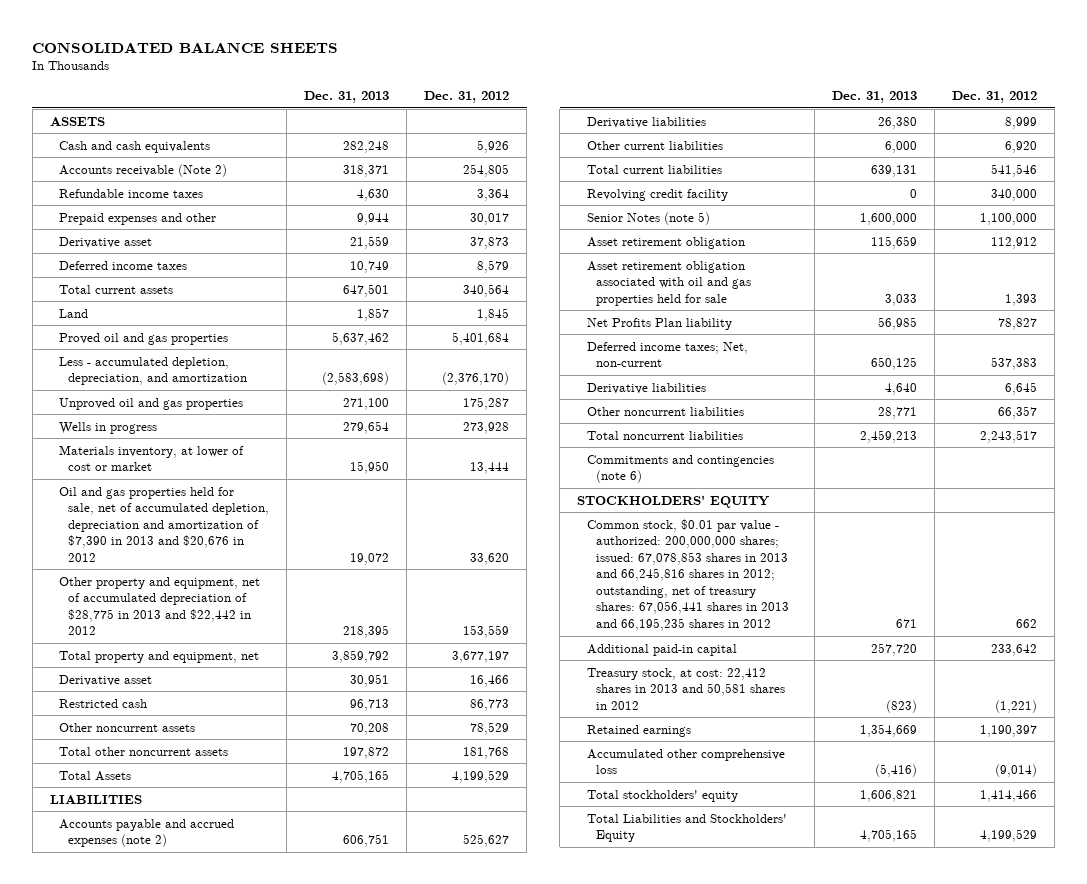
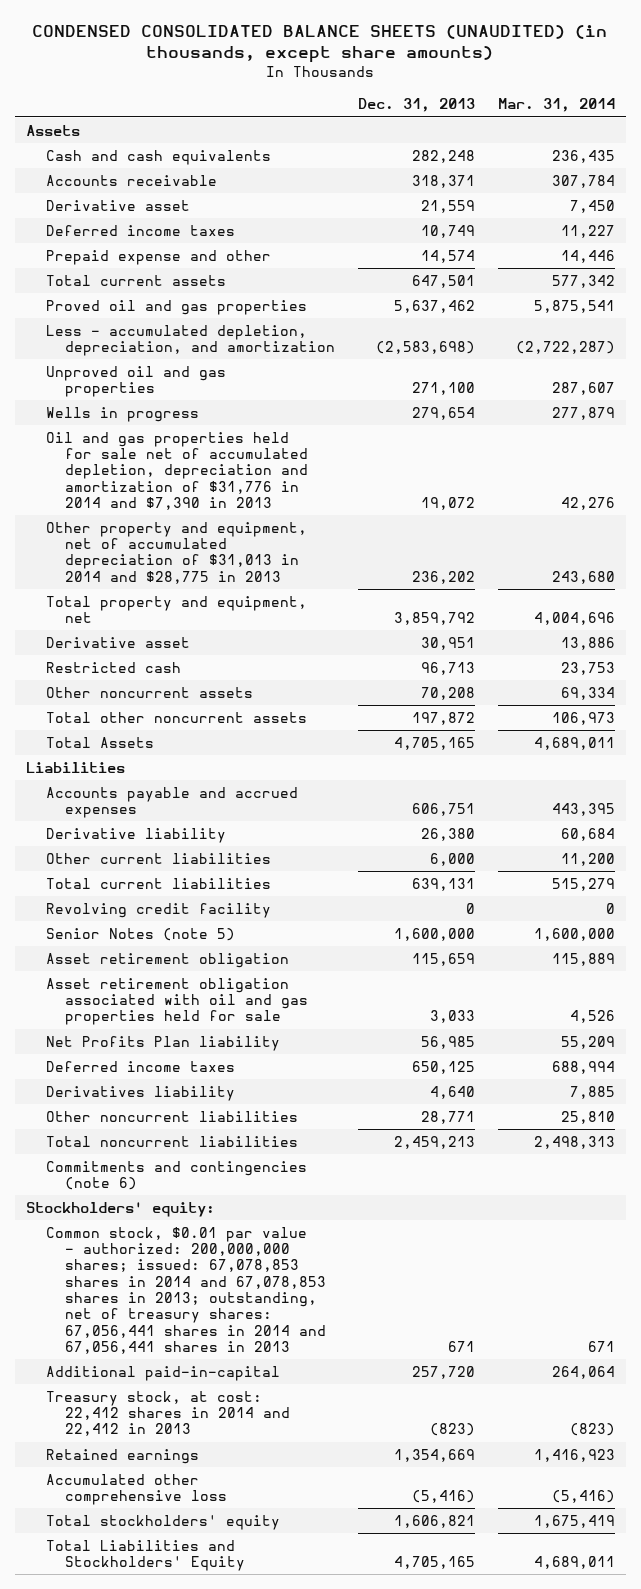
- CONSOLIDATED BALANCE SHEETS
+ CONDENSED CONSOLIDATED BALANCE SHEETS (UNAUDITED) (in thousands, except share amounts)
- | Dec. 31, 2013 | Dec. 31, 2012
+ | Dec. 31, 2013 | Mar. 31, 2014
- ASSETS
+ Assets
- Accounts receivable (Note 2) | 318,371 | 254,805
- Refundable income taxes | 4,630 | 3,364
- Prepaid expenses and other | 9,944 | 30,017
+ Accounts receivable | 318,371 | 307,784
+ Prepaid expense and other | 14,574 | 14,446
- Land | 1,857 | 1,845
- Materials inventory, at lower of cost or market | 15,950 | 13,444
- Oil and gas properties held for sale, net of accumulated depletion, depreciation and amortization of $7,390 in 2013 and $20,676 in 2012 | 19,072 | 33,620
- Other property and equipment, net of accumulated depreciation of $28,775 in 2013 and $22,442 in 2012 | 218,395 | 153,559
+ Oil and gas properties held for sale net of accumulated depletion, depreciation and amortization of $31,776 in 2014 and $7,390 in 2013 | 19,072 | 42,276
+ Other property and equipment, net of accumulated depreciation of $31,013 in 2014 and $28,775 in 2013 | 236,202 | 243,680
- LIABILITIES
- Accounts payable and accrued expenses (note 2) | 606,751 | 525,627
- Derivative liabilities | 26,380 | 8,999
+ Liabilities
+ Accounts payable and accrued expenses | 606,751 | 443,395
+ Derivative liability | 26,380 | 60,684
- Deferred income taxes; Net, non-current | 650,125 | 537,383
- Derivative liabilities | 4,640 | 6,645
+ Deferred income taxes | 650,125 | 688,994
+ Derivatives liability | 4,640 | 7,885
- STOCKHOLDERS' EQUITY
- Common stock, $0.01 par value - authorized: 200,000,000 shares; issued: 67,078,853 shares in 2013 and 66,245,816 shares in 2012; outstanding, net of treasury shares: 67,056,441 shares in 2013 and 66,195,235 shares in 2012 | 671 | 662
- Additional paid-in capital | 257,720 | 233,642
- Treasury stock, at cost: 22,412 shares in 2013 and 50,581 shares in 2012 | (823) | (1,221)
+ Stockholders' equity:
+ Common stock, $0.01 par value - authorized: 200,000,000 shares; issued: 67,078,853 shares in 2014 and 67,078,853 shares in 2013; outstanding, net of treasury shares: 67,056,441 shares in 2014 and 67,056,441 shares in 2013 | 671 | 671
+ Additional paid-in-capital | 257,720 | 264,064
+ Treasury stock, at cost: 22,412 shares in 2014 and 22,412 in 2013 | (823) | (823)

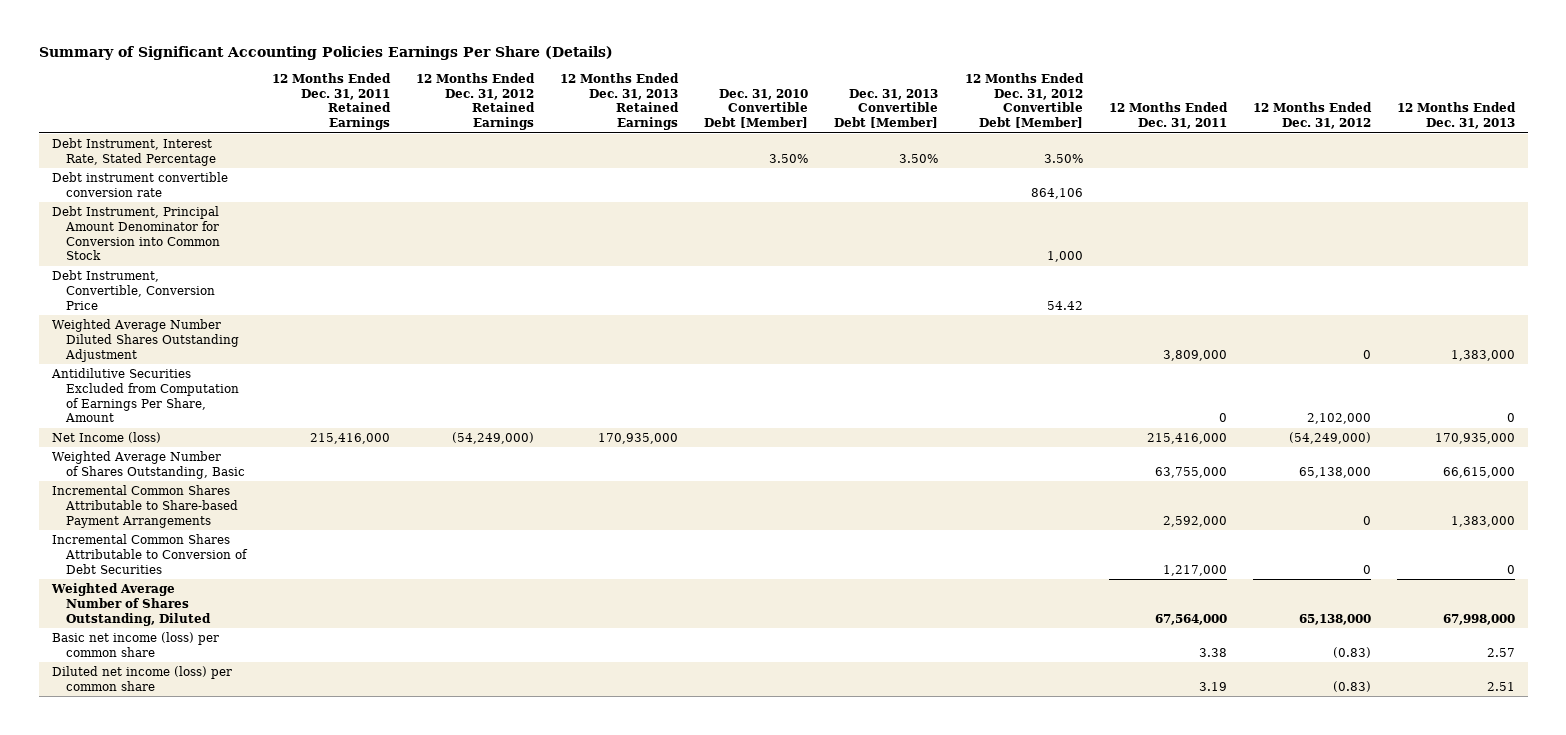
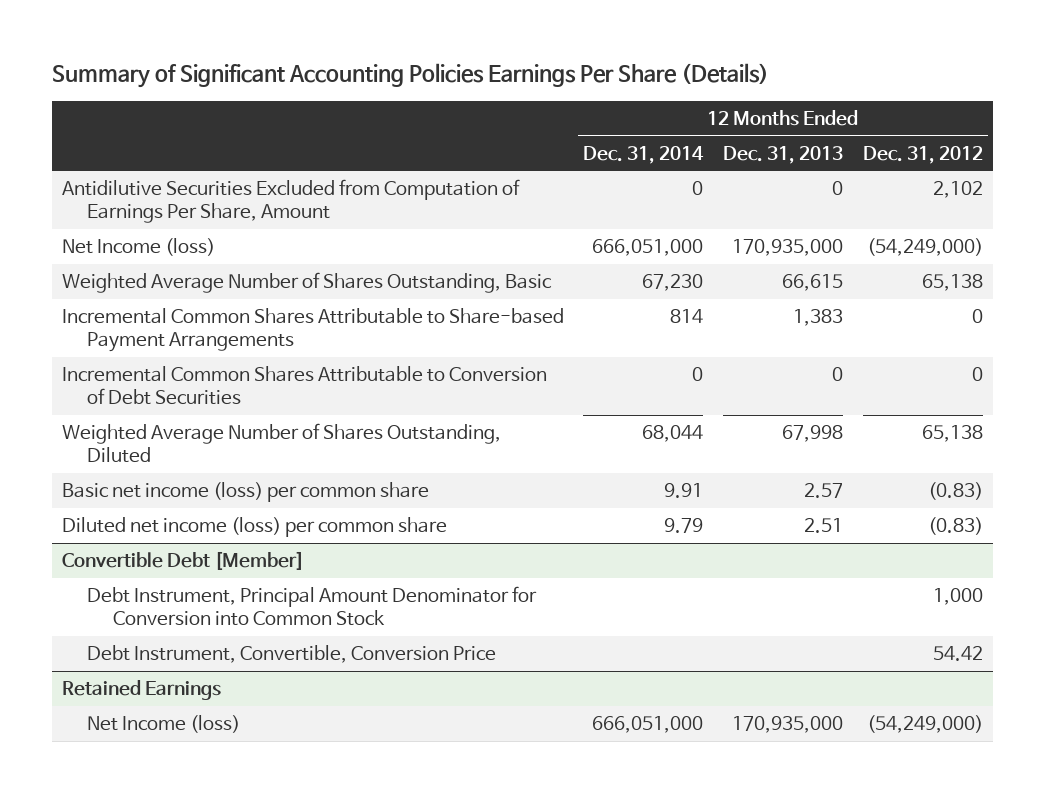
- | 12 Months Ended Dec. 31, 2011 Retained Earnings | 12 Months Ended Dec. 31, 2012 Retained Earnings | 12 Months Ended Dec. 31, 2013 Retained Earnings | Dec. 31, 2010 Convertible Debt [Member] | Dec. 31, 2013 Convertible Debt [Member] | 12 Months Ended Dec. 31, 2012 Convertible Debt [Member] | 12 Months Ended Dec. 31, 2011 | 12 Months Ended Dec. 31, 2012 | 12 Months Ended Dec. 31, 2013
+ | 12 Months Ended Dec. 31, 2014 | 12 Months Ended Dec. 31, 2013 | 12 Months Ended Dec. 31, 2012
- Debt Instrument, Interest Rate, Stated Percentage | | | | 3.50% | 3.50% | 3.50% | | |
- Debt instrument convertible conversion rate | | | | | | 864,106 | | |
- Debt Instrument, Principal Amount Denominator for Conversion into Common Stock | | | | | | 1,000 | | |
- Debt Instrument, Convertible, Conversion Price | | | | | | 54.42 | | |
- Weighted Average Number Diluted Shares Outstanding Adjustment | | | | | | | 3,809,000 | 0 | 1,383,000
- Antidilutive Securities Excluded from Computation of Earnings Per Share, Amount | | | | | | | 0 | 2,102,000 | 0
+ Antidilutive Securities Excluded from Computation of Earnings Per Share, Amount | 0 | 0 | 2,102
- Weighted Average Number of Shares Outstanding, Basic | | | | | | | 63,755,000 | 65,138,000 | 66,615,000
- Incremental Common Shares Attributable to Share-based Payment Arrangements | | | | | | | 2,592,000 | 0 | 1,383,000
+ Weighted Average Number of Shares Outstanding, Basic | 67,230 | 66,615 | 65,138
+ Incremental Common Shares Attributable to Share-based Payment Arrangements | 814 | 1,383 | 0
- Weighted Average Number of Shares Outstanding, Diluted | | | | | | | 67,564,000 | 65,138,000 | 67,998,000
+ Weighted Average Number of Shares Outstanding, Diluted | 68,044 | 67,998 | 65,138
+ Convertible Debt [Member]
+ Debt Instrument, Principal Amount Denominator for Conversion into Common Stock | | | 1,000
+ Debt Instrument, Convertible, Conversion Price | | | 54.42
+ Retained Earnings
+ Net Income (loss) | 666,051,000 | 170,935,000 | (54,249,000)

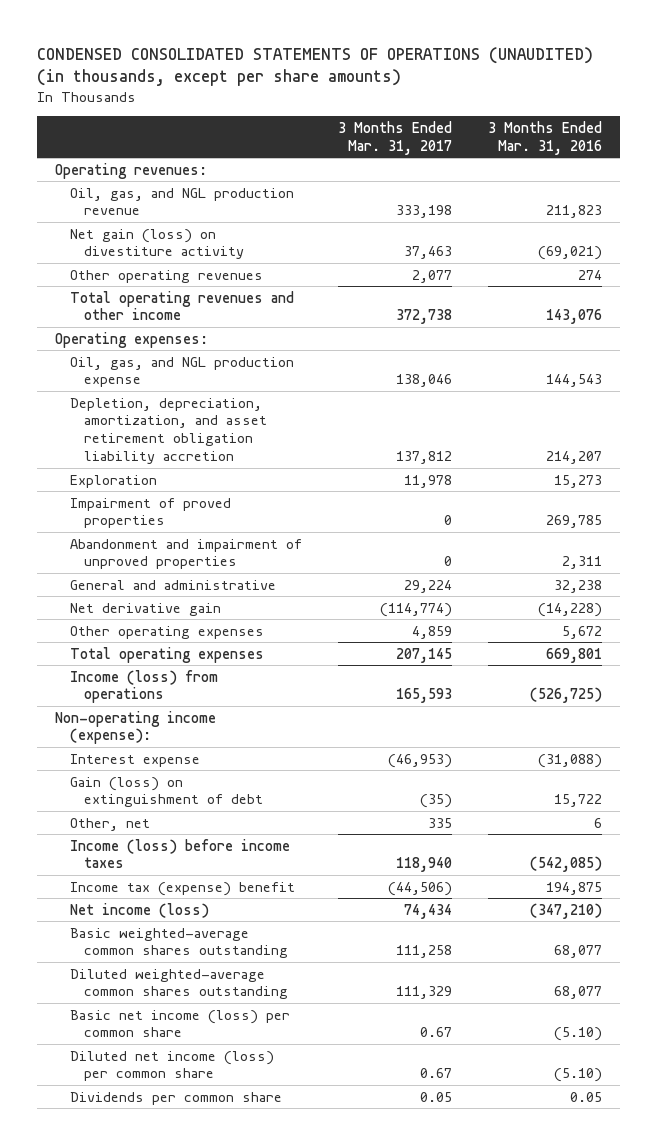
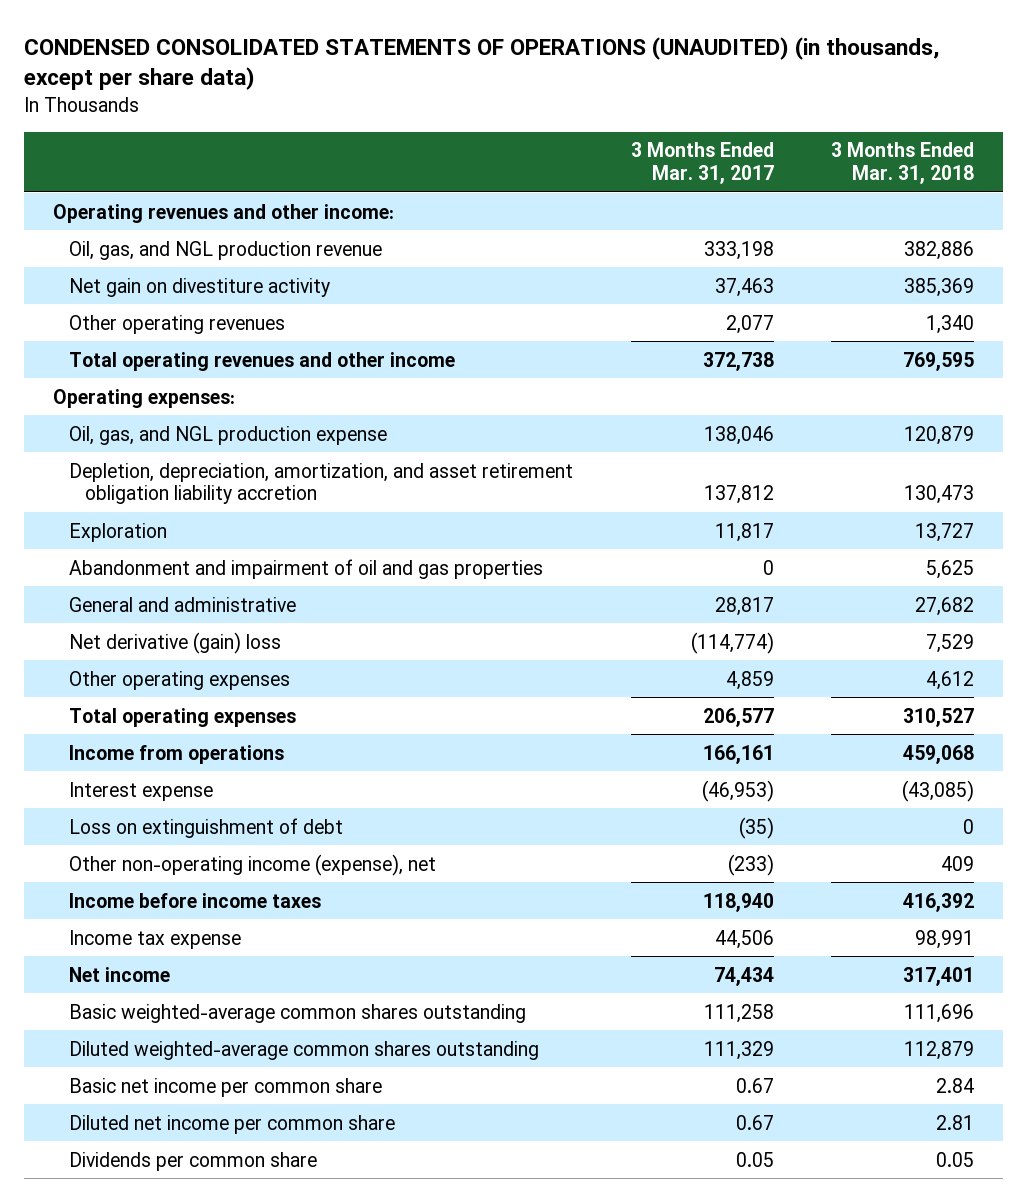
- CONDENSED CONSOLIDATED STATEMENTS OF OPERATIONS (UNAUDITED) (in thousands, except per share amounts)
+ CONDENSED CONSOLIDATED STATEMENTS OF OPERATIONS (UNAUDITED) (in thousands, except per share data)
- | 3 Months Ended Mar. 31, 2017 | 3 Months Ended Mar. 31, 2016
+ | 3 Months Ended Mar. 31, 2017 | 3 Months Ended Mar. 31, 2018
- Operating revenues:
+ Operating revenues and other income:
- Net gain (loss) on divestiture activity | 37,463 | (69,021)
+ Net gain on divestiture activity | 37,463 | 385,369
- Exploration | 11,978 | 15,273
- Impairment of proved properties | 0 | 269,785
- Abandonment and impairment of unproved properties | 0 | 2,311
- General and administrative | 29,224 | 32,238
- Net derivative gain | (114,774) | (14,228)
+ Exploration | 11,817 | 13,727
+ Abandonment and impairment of oil and gas properties | 0 | 5,625
+ General and administrative | 28,817 | 27,682
+ Net derivative (gain) loss | (114,774) | 7,529
- Total operating expenses | 207,145 | 669,801
- Income (loss) from operations | 165,593 | (526,725)
- Non-operating income (expense):
+ Total operating expenses | 206,577 | 310,527
+ Income from operations | 166,161 | 459,068
- Gain (loss) on extinguishment of debt | (35) | 15,722
- Other, net | 335 | 6
- Income (loss) before income taxes | 118,940 | (542,085)
- Income tax (expense) benefit | (44,506) | 194,875
- Net income (loss) | 74,434 | (347,210)
+ Loss on extinguishment of debt | (35) | 0
+ Other non-operating income (expense), net | (233) | 409
+ Income before income taxes | 118,940 | 416,392
+ Income tax expense | 44,506 | 98,991
+ Net income | 74,434 | 317,401
- Basic net income (loss) per common share | 0.67 | (5.10)
- Diluted net income (loss) per common share | 0.67 | (5.10)
+ Basic net income per common share | 0.67 | 2.84
+ Diluted net income per common share | 0.67 | 2.81

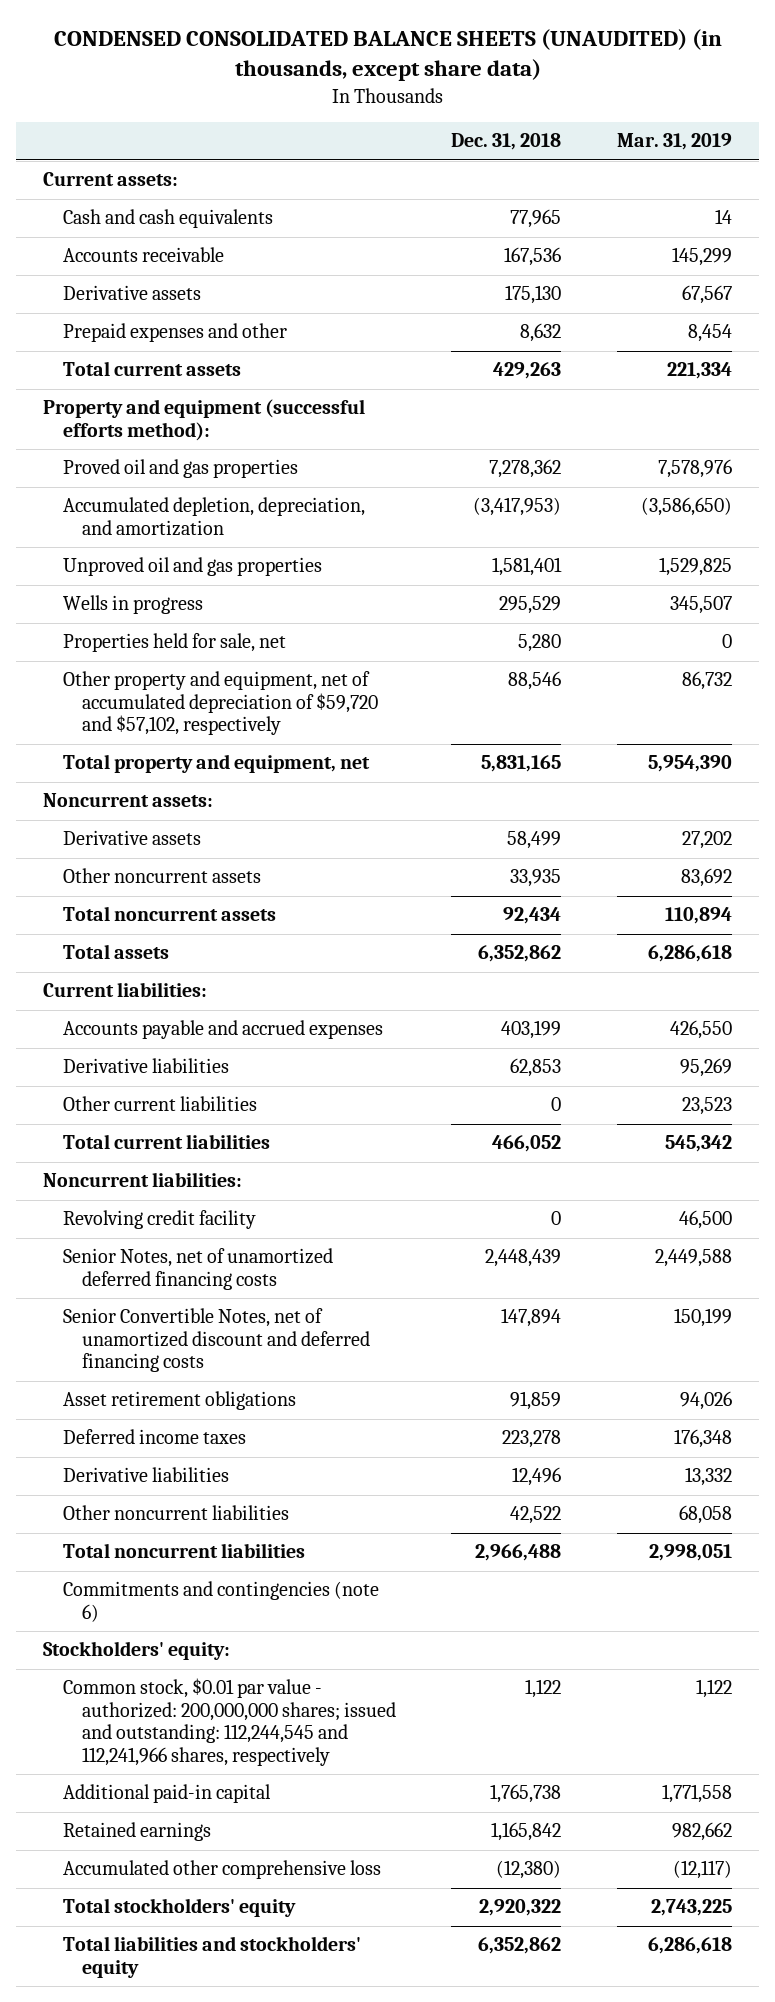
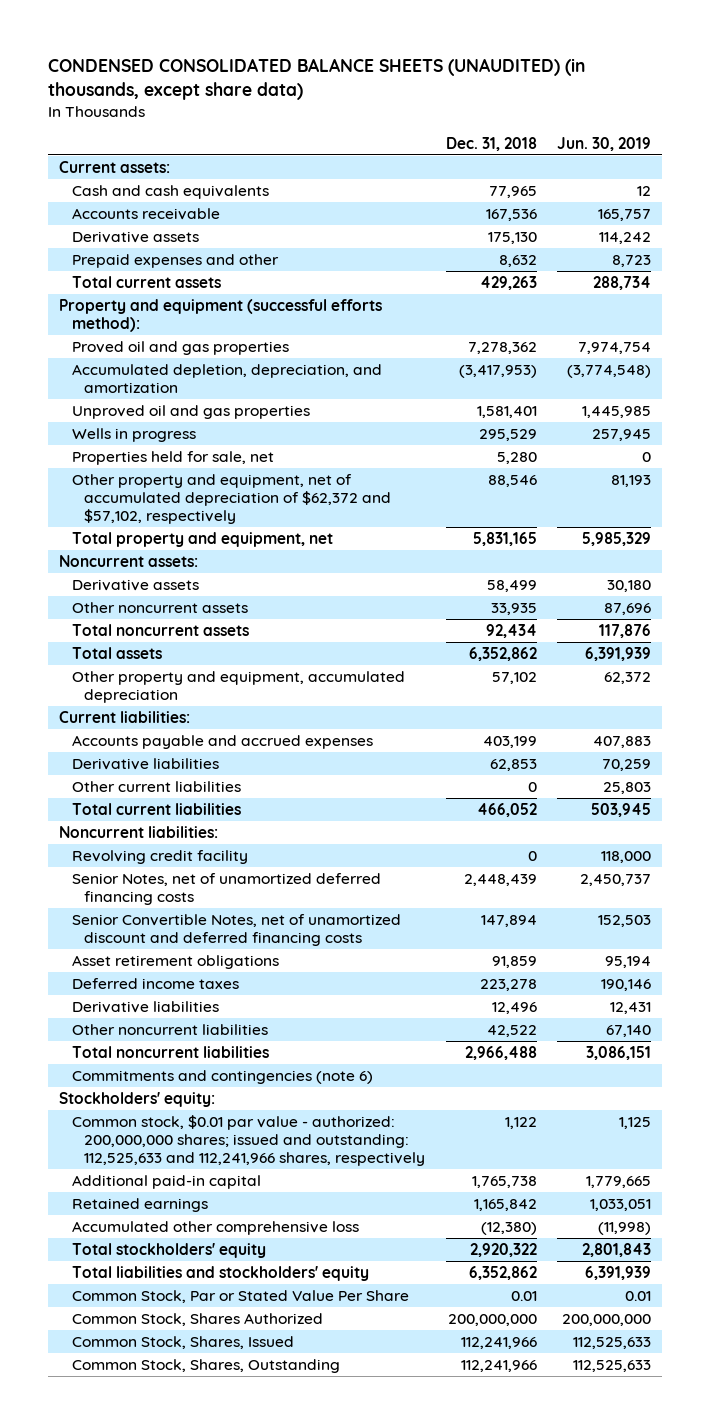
- | Dec. 31, 2018 | Mar. 31, 2019
+ | Dec. 31, 2018 | Jun. 30, 2019
- Other property and equipment, net of accumulated depreciation of $59,720 and $57,102, respectively | 88,546 | 86,732
+ Other property and equipment, net of accumulated depreciation of $62,372 and $57,102, respectively | 88,546 | 81,193
+ Other property and equipment, accumulated depreciation | 57,102 | 62,372
- Common stock, $0.01 par value - authorized: 200,000,000 shares; issued and outstanding: 112,244,545 and 112,241,966 shares, respectively | 1,122 | 1,122
+ Common stock, $0.01 par value - authorized: 200,000,000 shares; issued and outstanding: 112,525,633 and 112,241,966 shares, respectively | 1,122 | 1,125
+ Common Stock, Par or Stated Value Per Share | 0.01 | 0.01
+ Common Stock, Shares Authorized | 200,000,000 | 200,000,000
+ Common Stock, Shares, Issued | 112,241,966 | 112,525,633
+ Common Stock, Shares, Outstanding | 112,241,966 | 112,525,633

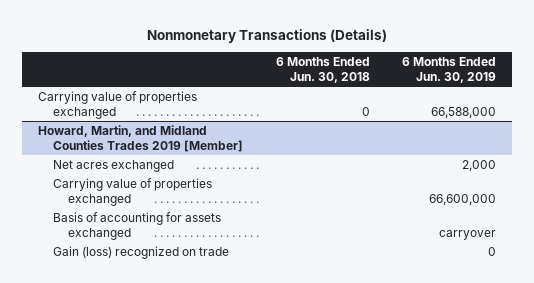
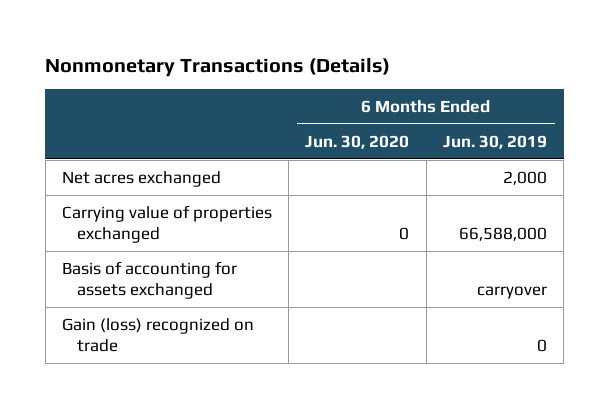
- | 6 Months Ended Jun. 30, 2018 | 6 Months Ended Jun. 30, 2019
+ | 6 Months Ended Jun. 30, 2020 | 6 Months Ended Jun. 30, 2019
- Howard, Martin, and Midland Counties Trades 2019 [Member]
- Carrying value of properties exchanged | | 66,600,000
moved down: Carrying value of properties exchanged | 0 | 66,588,000

